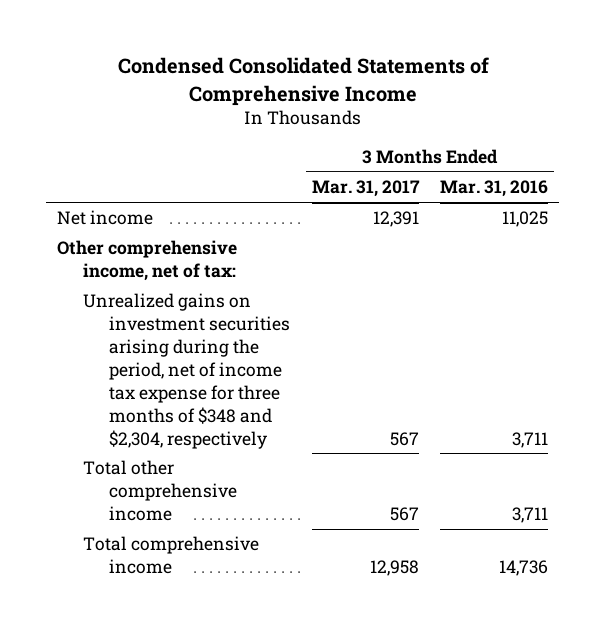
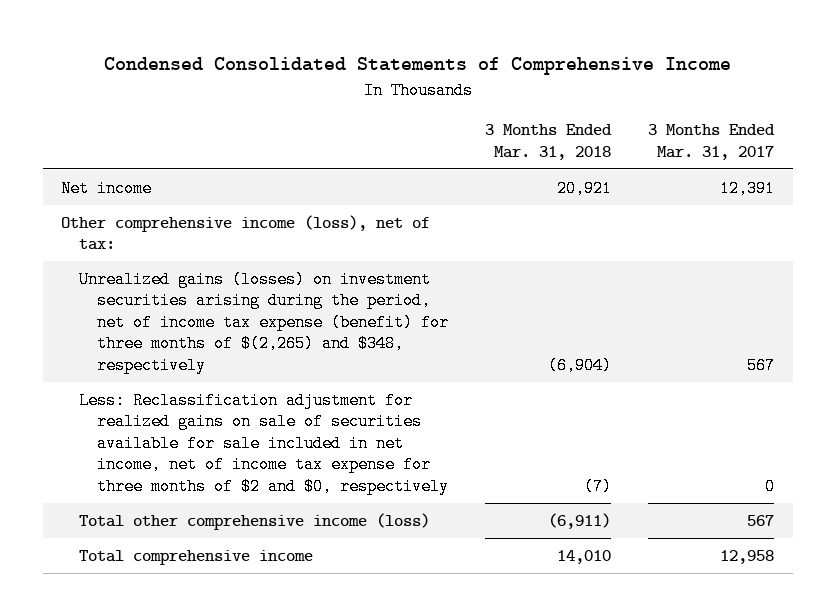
- | 3 Months Ended Mar. 31, 2017 | 3 Months Ended Mar. 31, 2016
+ | 3 Months Ended Mar. 31, 2018 | 3 Months Ended Mar. 31, 2017
- Other comprehensive income, net of tax:
- Unrealized gains on investment securities arising during the period, net of income tax expense for three months of $348 and $2,304, respectively | 567 | 3,711
- Total other comprehensive income | 567 | 3,711
+ Other comprehensive income (loss), net of tax:
+ Unrealized gains (losses) on investment securities arising during the period, net of income tax expense (benefit) for three months of $(2,265) and $348, respectively | (6,904) | 567
+ Less: Reclassification adjustment for realized gains on sale of securities available for sale included in net income, net of income tax expense for three months of $2 and $0, respectively | (7) | 0
+ Total other comprehensive income (loss) | (6,911) | 567

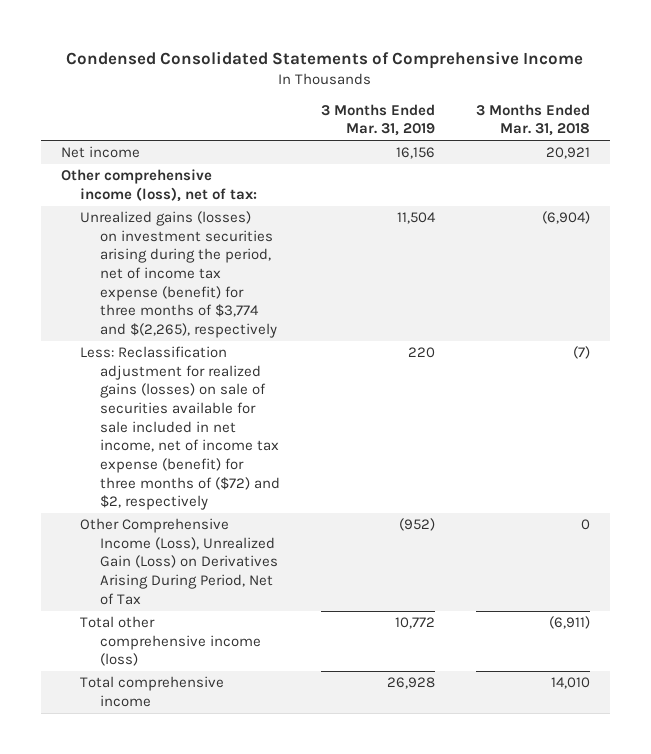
- | 3 Months Ended Mar. 31, 2018 | 3 Months Ended Mar. 31, 2017
+ | 3 Months Ended Mar. 31, 2019 | 3 Months Ended Mar. 31, 2018
- Unrealized gains (losses) on investment securities arising during the period, net of income tax expense (benefit) for three months of $(2,265) and $348, respectively | (6,904) | 567
- Less: Reclassification adjustment for realized gains on sale of securities available for sale included in net income, net of income tax expense for three months of $2 and $0, respectively | (7) | 0
+ Unrealized gains (losses) on investment securities arising during the period, net of income tax expense (benefit) for three months of $3,774 and $(2,265), respectively | 11,504 | (6,904)
+ Less: Reclassification adjustment for realized gains (losses) on sale of securities available for sale included in net income, net of income tax expense (benefit) for three months of ($72) and $2, respectively | 220 | (7)
+ Other Comprehensive Income (Loss), Unrealized Gain (Loss) on Derivatives Arising During Period, Net of Tax | (952) | 0

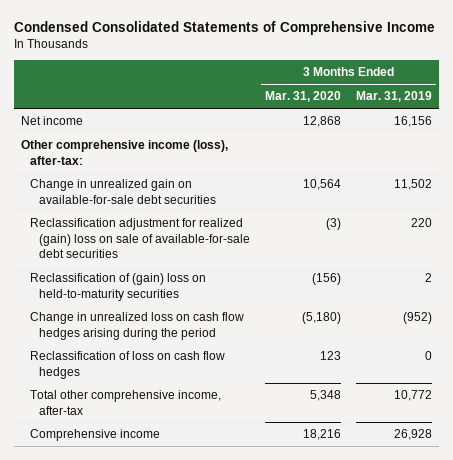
- | 3 Months Ended Mar. 31, 2019 | 3 Months Ended Mar. 31, 2018
+ | 3 Months Ended Mar. 31, 2020 | 3 Months Ended Mar. 31, 2019
- Other comprehensive income (loss), net of tax:
- Unrealized gains (losses) on investment securities arising during the period, net of income tax expense (benefit) for three months of $3,774 and $(2,265), respectively | 11,504 | (6,904)
- Less: Reclassification adjustment for realized gains (losses) on sale of securities available for sale included in net income, net of income tax expense (benefit) for three months of ($72) and $2, respectively | 220 | (7)
- Other Comprehensive Income (Loss), Unrealized Gain (Loss) on Derivatives Arising During Period, Net of Tax | (952) | 0
- Total other comprehensive income (loss) | 10,772 | (6,911)
- Total comprehensive income | 26,928 | 14,010
+ Other comprehensive income (loss), after-tax:
+ Change in unrealized gain on available-for-sale debt securities | 10,564 | 11,502
+ Reclassification adjustment for realized (gain) loss on sale of available-for-sale debt securities | (3) | 220
+ Reclassification of (gain) loss on held-to-maturity securities | (156) | 2
+ Change in unrealized loss on cash flow hedges arising during the period | (5,180) | (952)
+ Reclassification of loss on cash flow hedges | 123 | 0
+ Total other comprehensive income, after-tax | 5,348 | 10,772
+ Comprehensive income | 18,216 | 26,928

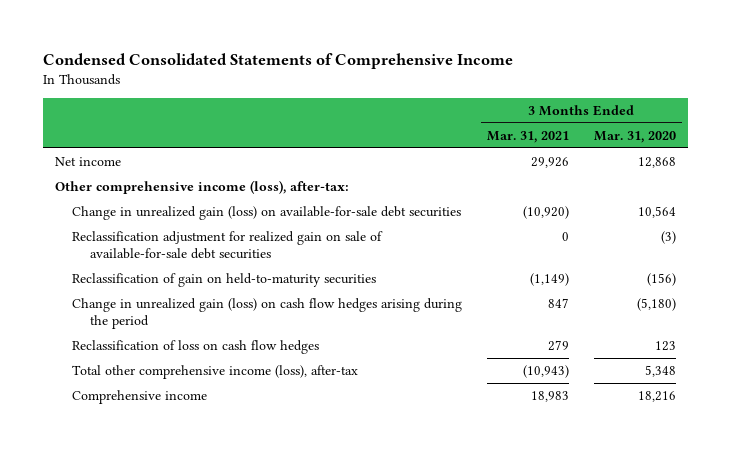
- | 3 Months Ended Mar. 31, 2020 | 3 Months Ended Mar. 31, 2019
+ | 3 Months Ended Mar. 31, 2021 | 3 Months Ended Mar. 31, 2020
- Change in unrealized gain on available-for-sale debt securities | 10,564 | 11,502
- Reclassification adjustment for realized (gain) loss on sale of available-for-sale debt securities | (3) | 220
- Reclassification of (gain) loss on held-to-maturity securities | (156) | 2
- Change in unrealized loss on cash flow hedges arising during the period | (5,180) | (952)
+ Change in unrealized gain (loss) on available-for-sale debt securities | (10,920) | 10,564
+ Reclassification adjustment for realized gain on sale of available-for-sale debt securities | 0 | (3)
+ Reclassification of gain on held-to-maturity securities | (1,149) | (156)
+ Change in unrealized gain (loss) on cash flow hedges arising during the period | 847 | (5,180)
- Total other comprehensive income, after-tax | 5,348 | 10,772
+ Total other comprehensive income (loss), after-tax | (10,943) | 5,348

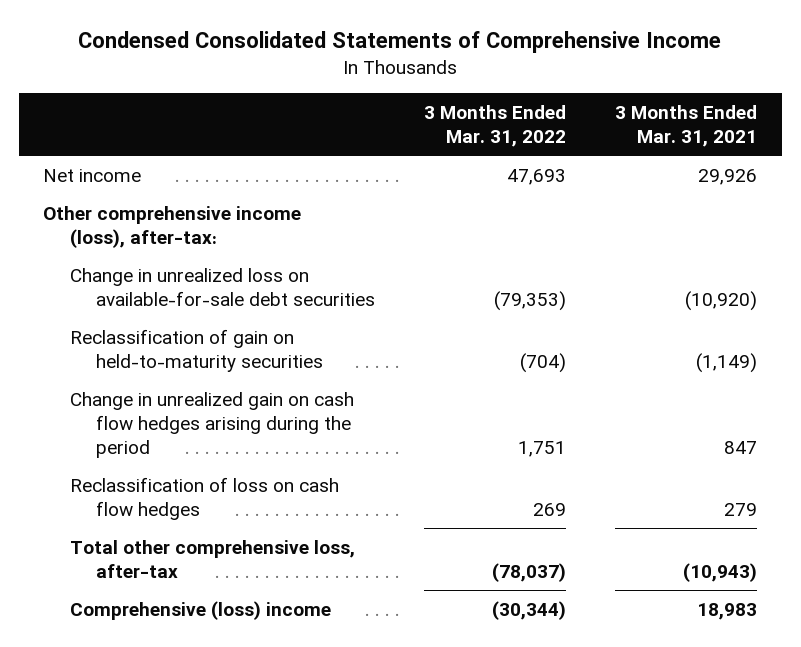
- | 3 Months Ended Mar. 31, 2021 | 3 Months Ended Mar. 31, 2020
+ | 3 Months Ended Mar. 31, 2022 | 3 Months Ended Mar. 31, 2021
- Change in unrealized gain (loss) on available-for-sale debt securities | (10,920) | 10,564
- Reclassification adjustment for realized gain on sale of available-for-sale debt securities | 0 | (3)
+ Change in unrealized loss on available-for-sale debt securities | (79,353) | (10,920)
- Change in unrealized gain (loss) on cash flow hedges arising during the period | 847 | (5,180)
+ Change in unrealized gain on cash flow hedges arising during the period | 1,751 | 847
- Total other comprehensive income (loss), after-tax | (10,943) | 5,348
- Comprehensive income | 18,983 | 18,216
+ Total other comprehensive loss, after-tax | (78,037) | (10,943)
+ Comprehensive (loss) income | (30,344) | 18,983

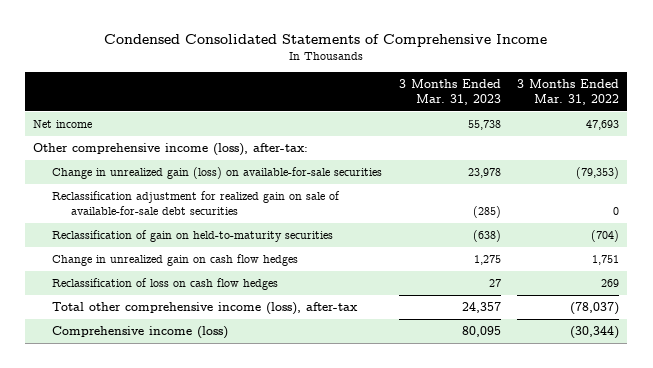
- | 3 Months Ended Mar. 31, 2022 | 3 Months Ended Mar. 31, 2021
+ | 3 Months Ended Mar. 31, 2023 | 3 Months Ended Mar. 31, 2022
- Change in unrealized loss on available-for-sale debt securities | (79,353) | (10,920)
+ Change in unrealized gain (loss) on available-for-sale securities | 23,978 | (79,353)
+ Reclassification adjustment for realized gain on sale of available-for-sale debt securities | (285) | 0
- Change in unrealized gain on cash flow hedges arising during the period | 1,751 | 847
+ Change in unrealized gain on cash flow hedges | 1,275 | 1,751
- Total other comprehensive loss, after-tax | (78,037) | (10,943)
- Comprehensive (loss) income | (30,344) | 18,983
+ Total other comprehensive income (loss), after-tax | 24,357 | (78,037)
+ Comprehensive income (loss) | 80,095 | (30,344)

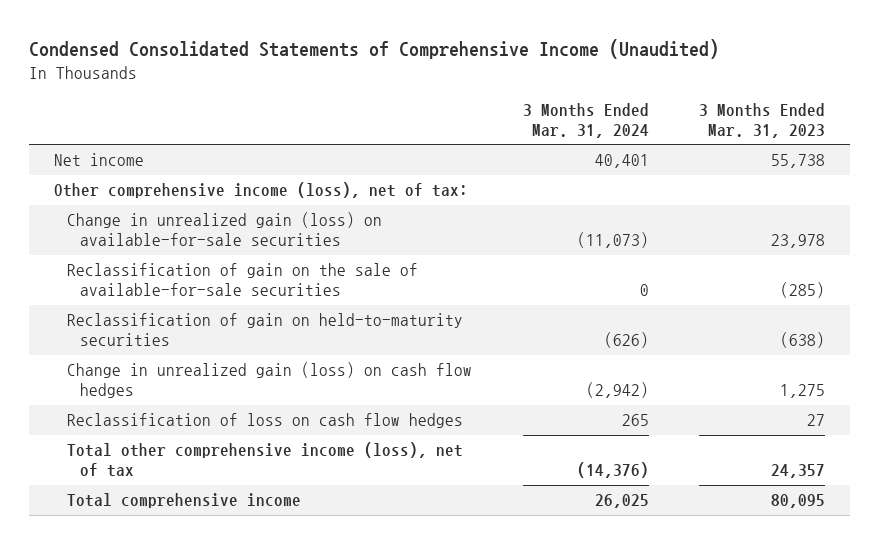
- Condensed Consolidated Statements of Comprehensive Income
+ Condensed Consolidated Statements of Comprehensive Income (Unaudited)
- | 3 Months Ended Mar. 31, 2023 | 3 Months Ended Mar. 31, 2022
+ | 3 Months Ended Mar. 31, 2024 | 3 Months Ended Mar. 31, 2023
- Other comprehensive income (loss), after-tax:
+ Other comprehensive income (loss), net of tax:
- Reclassification adjustment for realized gain on sale of available-for-sale debt securities | (285) | 0
+ Reclassification of gain on the sale of available-for-sale securities | 0 | (285)
- Change in unrealized gain on cash flow hedges | 1,275 | 1,751
+ Change in unrealized gain (loss) on cash flow hedges | (2,942) | 1,275
- Total other comprehensive income (loss), after-tax | 24,357 | (78,037)
- Comprehensive income (loss) | 80,095 | (30,344)
+ Total other comprehensive income (loss), net of tax | (14,376) | 24,357
+ Total comprehensive income | 26,025 | 80,095

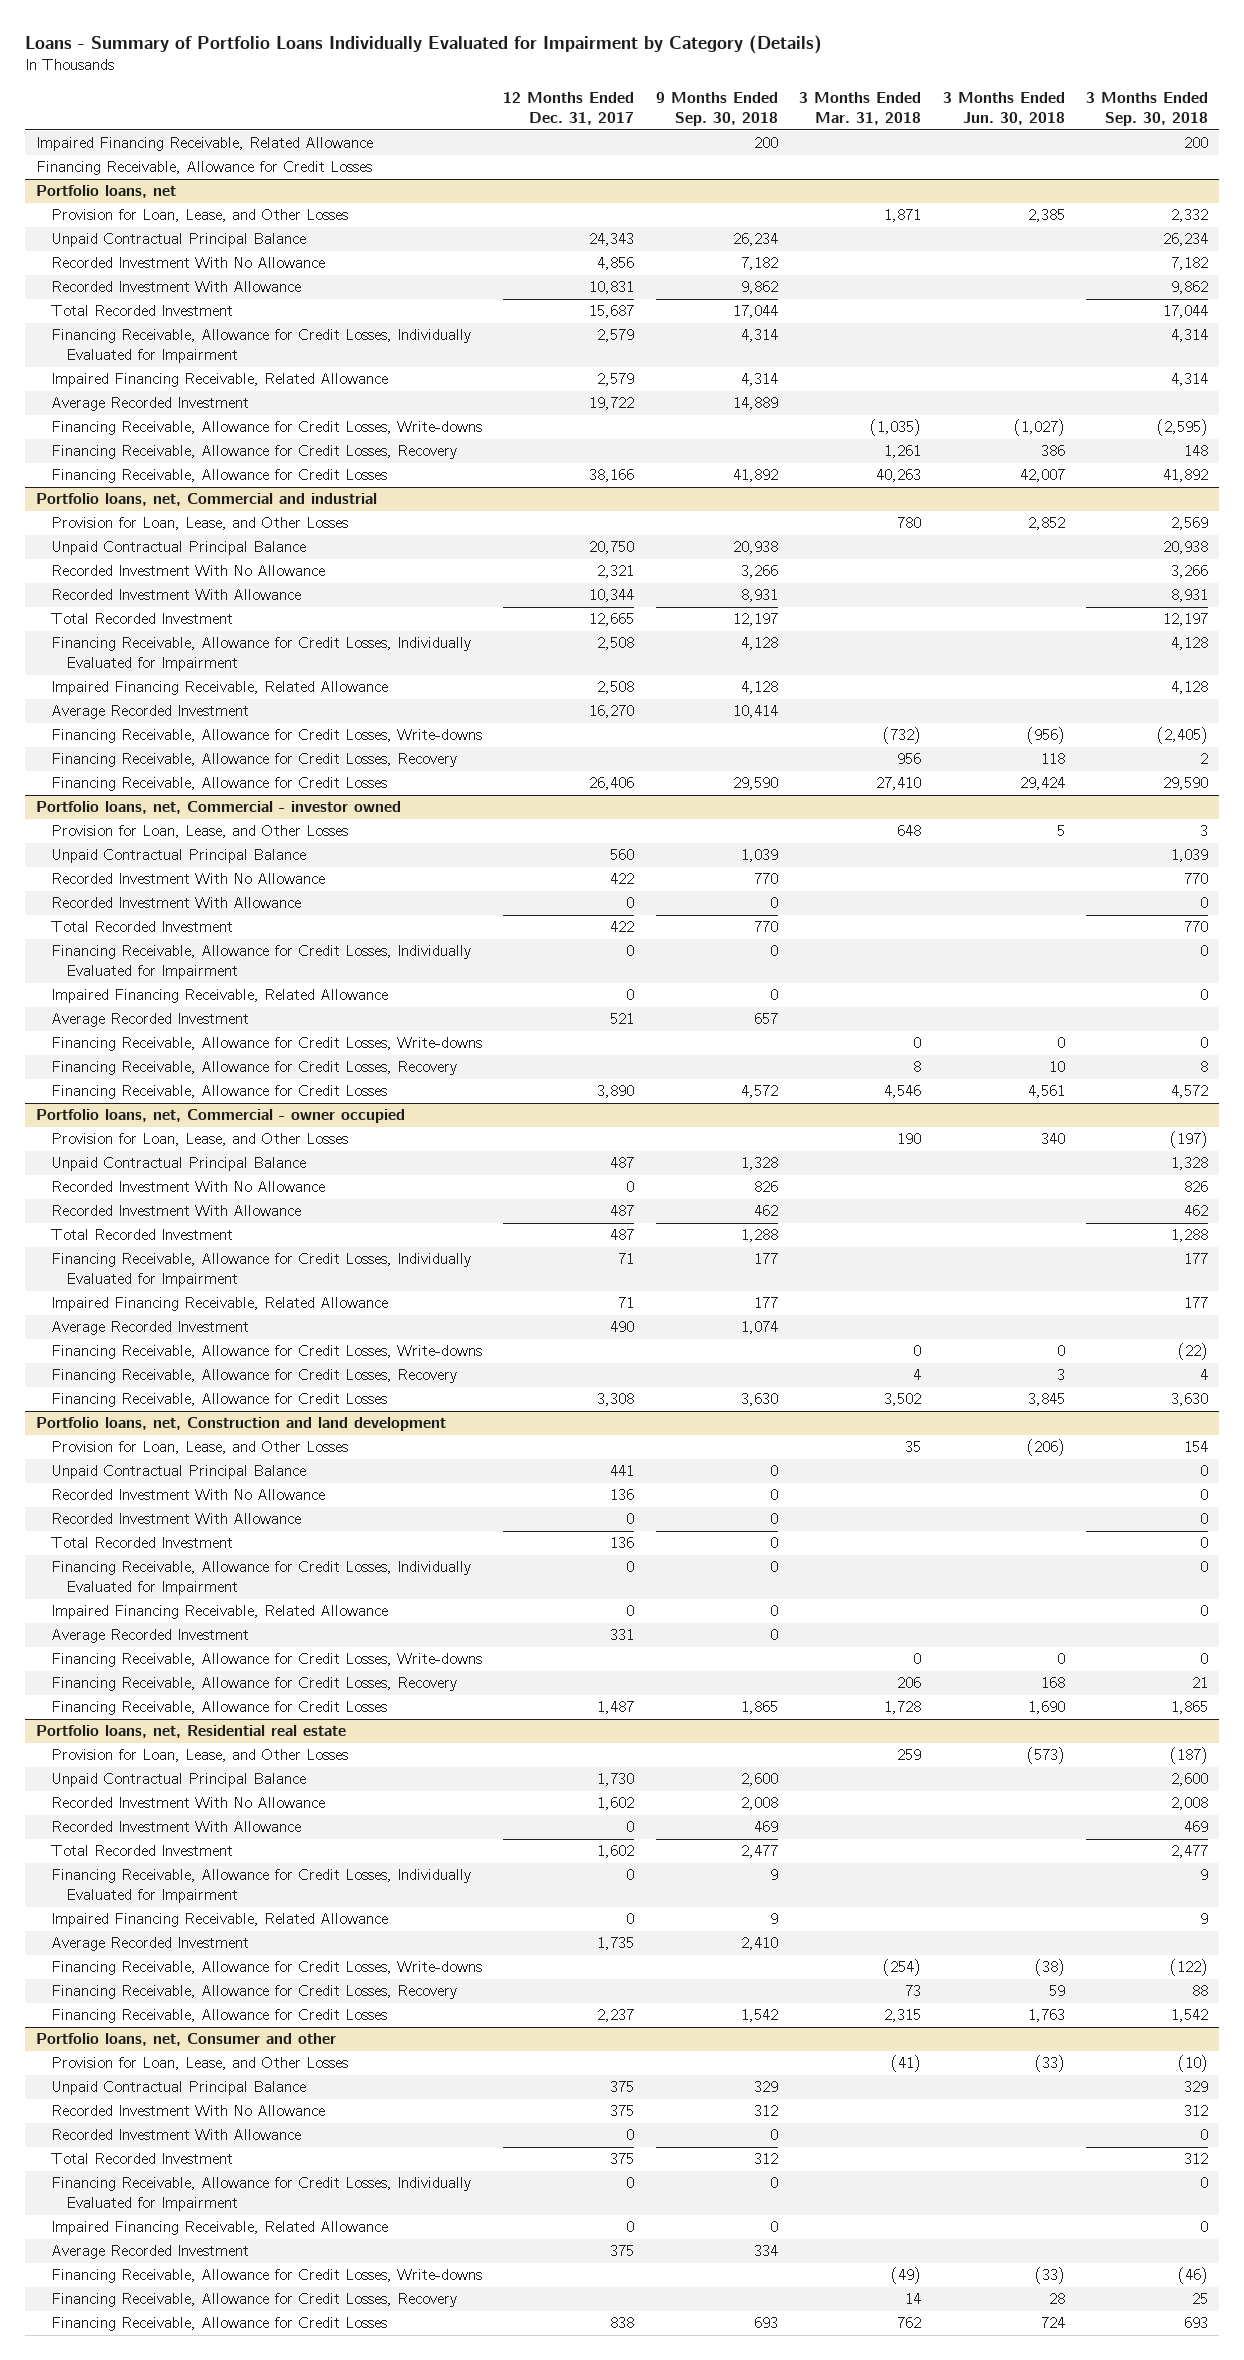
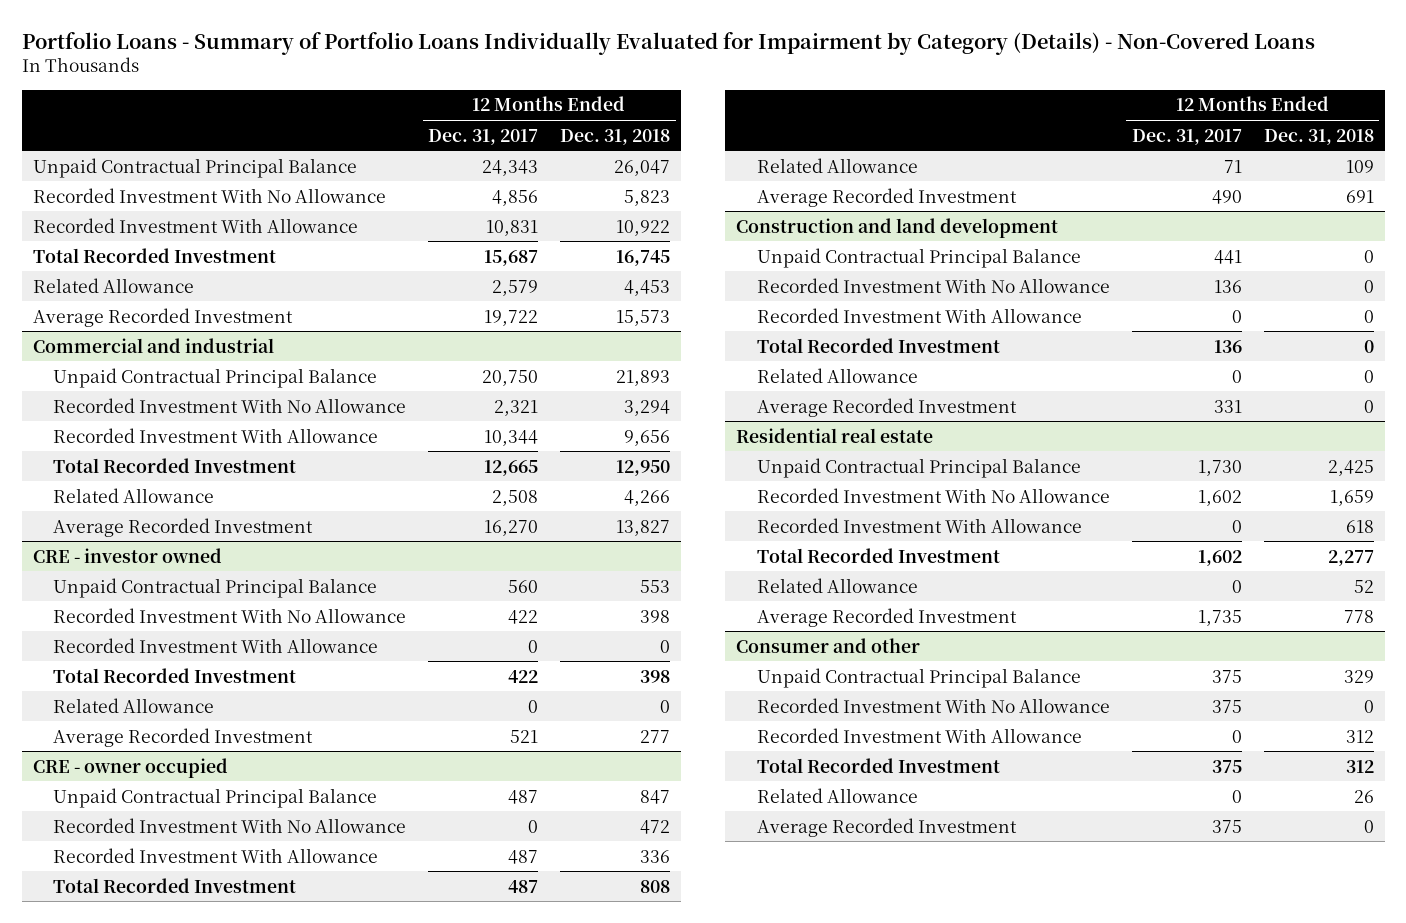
- Loans - Summary of Portfolio Loans Individually Evaluated for Impairment by Category (Details)
+ Portfolio Loans - Summary of Portfolio Loans Individually Evaluated for Impairment by Category (Details) - Non-Covered Loans
- | 12 Months Ended Dec. 31, 2017 | 9 Months Ended Sep. 30, 2018 | 3 Months Ended Mar. 31, 2018 | 3 Months Ended Jun. 30, 2018 | 3 Months Ended Sep. 30, 2018
+ | 12 Months Ended Dec. 31, 2017 | 12 Months Ended Dec. 31, 2018
- Impaired Financing Receivable, Related Allowance | | 200 | | | 200
- Financing Receivable, Allowance for Credit Losses
- Portfolio loans, net
- Provision for Loan, Lease, and Other Losses | | | 1,871 | 2,385 | 2,332
- Financing Receivable, Allowance for Credit Losses, Individually Evaluated for Impairment | 2,579 | 4,314 | | | 4,314
- Impaired Financing Receivable, Related Allowance | 2,579 | 4,314 | | | 4,314
+ Related Allowance | 2,579 | 4,453
- Financing Receivable, Allowance for Credit Losses, Write-downs | | | (1,035) | (1,027) | (2,595)
- Financing Receivable, Allowance for Credit Losses, Recovery | | | 1,261 | 386 | 148
- Financing Receivable, Allowance for Credit Losses | 38,166 | 41,892 | 40,263 | 42,007 | 41,892
- Portfolio loans, net, Commercial and industrial
- Provision for Loan, Lease, and Other Losses | | | 780 | 2,852 | 2,569
+ Commercial and industrial
- Financing Receivable, Allowance for Credit Losses, Individually Evaluated for Impairment | 2,508 | 4,128 | | | 4,128
- Impaired Financing Receivable, Related Allowance | 2,508 | 4,128 | | | 4,128
+ Related Allowance | 2,508 | 4,266
- Financing Receivable, Allowance for Credit Losses, Write-downs | | | (732) | (956) | (2,405)
- Financing Receivable, Allowance for Credit Losses, Recovery | | | 956 | 118 | 2
- Financing Receivable, Allowance for Credit Losses | 26,406 | 29,590 | 27,410 | 29,424 | 29,590
- Portfolio loans, net, Commercial - investor owned
- Provision for Loan, Lease, and Other Losses | | | 648 | 5 | 3
+ CRE - investor owned
- Financing Receivable, Allowance for Credit Losses, Individually Evaluated for Impairment | 0 | 0 | | | 0
- Impaired Financing Receivable, Related Allowance | 0 | 0 | | | 0
+ Related Allowance | 0 | 0
- Financing Receivable, Allowance for Credit Losses, Write-downs | | | 0 | 0 | 0
- Financing Receivable, Allowance for Credit Losses, Recovery | | | 8 | 10 | 8
- Financing Receivable, Allowance for Credit Losses | 3,890 | 4,572 | 4,546 | 4,561 | 4,572
- Portfolio loans, net, Commercial - owner occupied
- Provision for Loan, Lease, and Other Losses | | | 190 | 340 | (197)
+ CRE - owner occupied
- Financing Receivable, Allowance for Credit Losses, Individually Evaluated for Impairment | 71 | 177 | | | 177
- Impaired Financing Receivable, Related Allowance | 71 | 177 | | | 177
+ Related Allowance | 71 | 109
- Financing Receivable, Allowance for Credit Losses, Write-downs | | | 0 | 0 | (22)
- Financing Receivable, Allowance for Credit Losses, Recovery | | | 4 | 3 | 4
- Financing Receivable, Allowance for Credit Losses | 3,308 | 3,630 | 3,502 | 3,845 | 3,630
- Portfolio loans, net, Construction and land development
- Provision for Loan, Lease, and Other Losses | | | 35 | (206) | 154
+ Construction and land development
- Financing Receivable, Allowance for Credit Losses, Individually Evaluated for Impairment | 0 | 0 | | | 0
- Impaired Financing Receivable, Related Allowance | 0 | 0 | | | 0
+ Related Allowance | 0 | 0
- Financing Receivable, Allowance for Credit Losses, Write-downs | | | 0 | 0 | 0
- Financing Receivable, Allowance for Credit Losses, Recovery | | | 206 | 168 | 21
- Financing Receivable, Allowance for Credit Losses | 1,487 | 1,865 | 1,728 | 1,690 | 1,865
- Portfolio loans, net, Residential real estate
- Provision for Loan, Lease, and Other Losses | | | 259 | (573) | (187)
+ Residential real estate
- Financing Receivable, Allowance for Credit Losses, Individually Evaluated for Impairment | 0 | 9 | | | 9
- Impaired Financing Receivable, Related Allowance | 0 | 9 | | | 9
+ Related Allowance | 0 | 52
- Financing Receivable, Allowance for Credit Losses, Write-downs | | | (254) | (38) | (122)
- Financing Receivable, Allowance for Credit Losses, Recovery | | | 73 | 59 | 88
- Financing Receivable, Allowance for Credit Losses | 2,237 | 1,542 | 2,315 | 1,763 | 1,542
- Portfolio loans, net, Consumer and other
- Provision for Loan, Lease, and Other Losses | | | (41) | (33) | (10)
+ Consumer and other
- Financing Receivable, Allowance for Credit Losses, Individually Evaluated for Impairment | 0 | 0 | | | 0
- Impaired Financing Receivable, Related Allowance | 0 | 0 | | | 0
+ Related Allowance | 0 | 26
- Financing Receivable, Allowance for Credit Losses, Write-downs | | | (49) | (33) | (46)
- Financing Receivable, Allowance for Credit Losses, Recovery | | | 14 | 28 | 25
- Financing Receivable, Allowance for Credit Losses | 838 | 693 | 762 | 724 | 693

